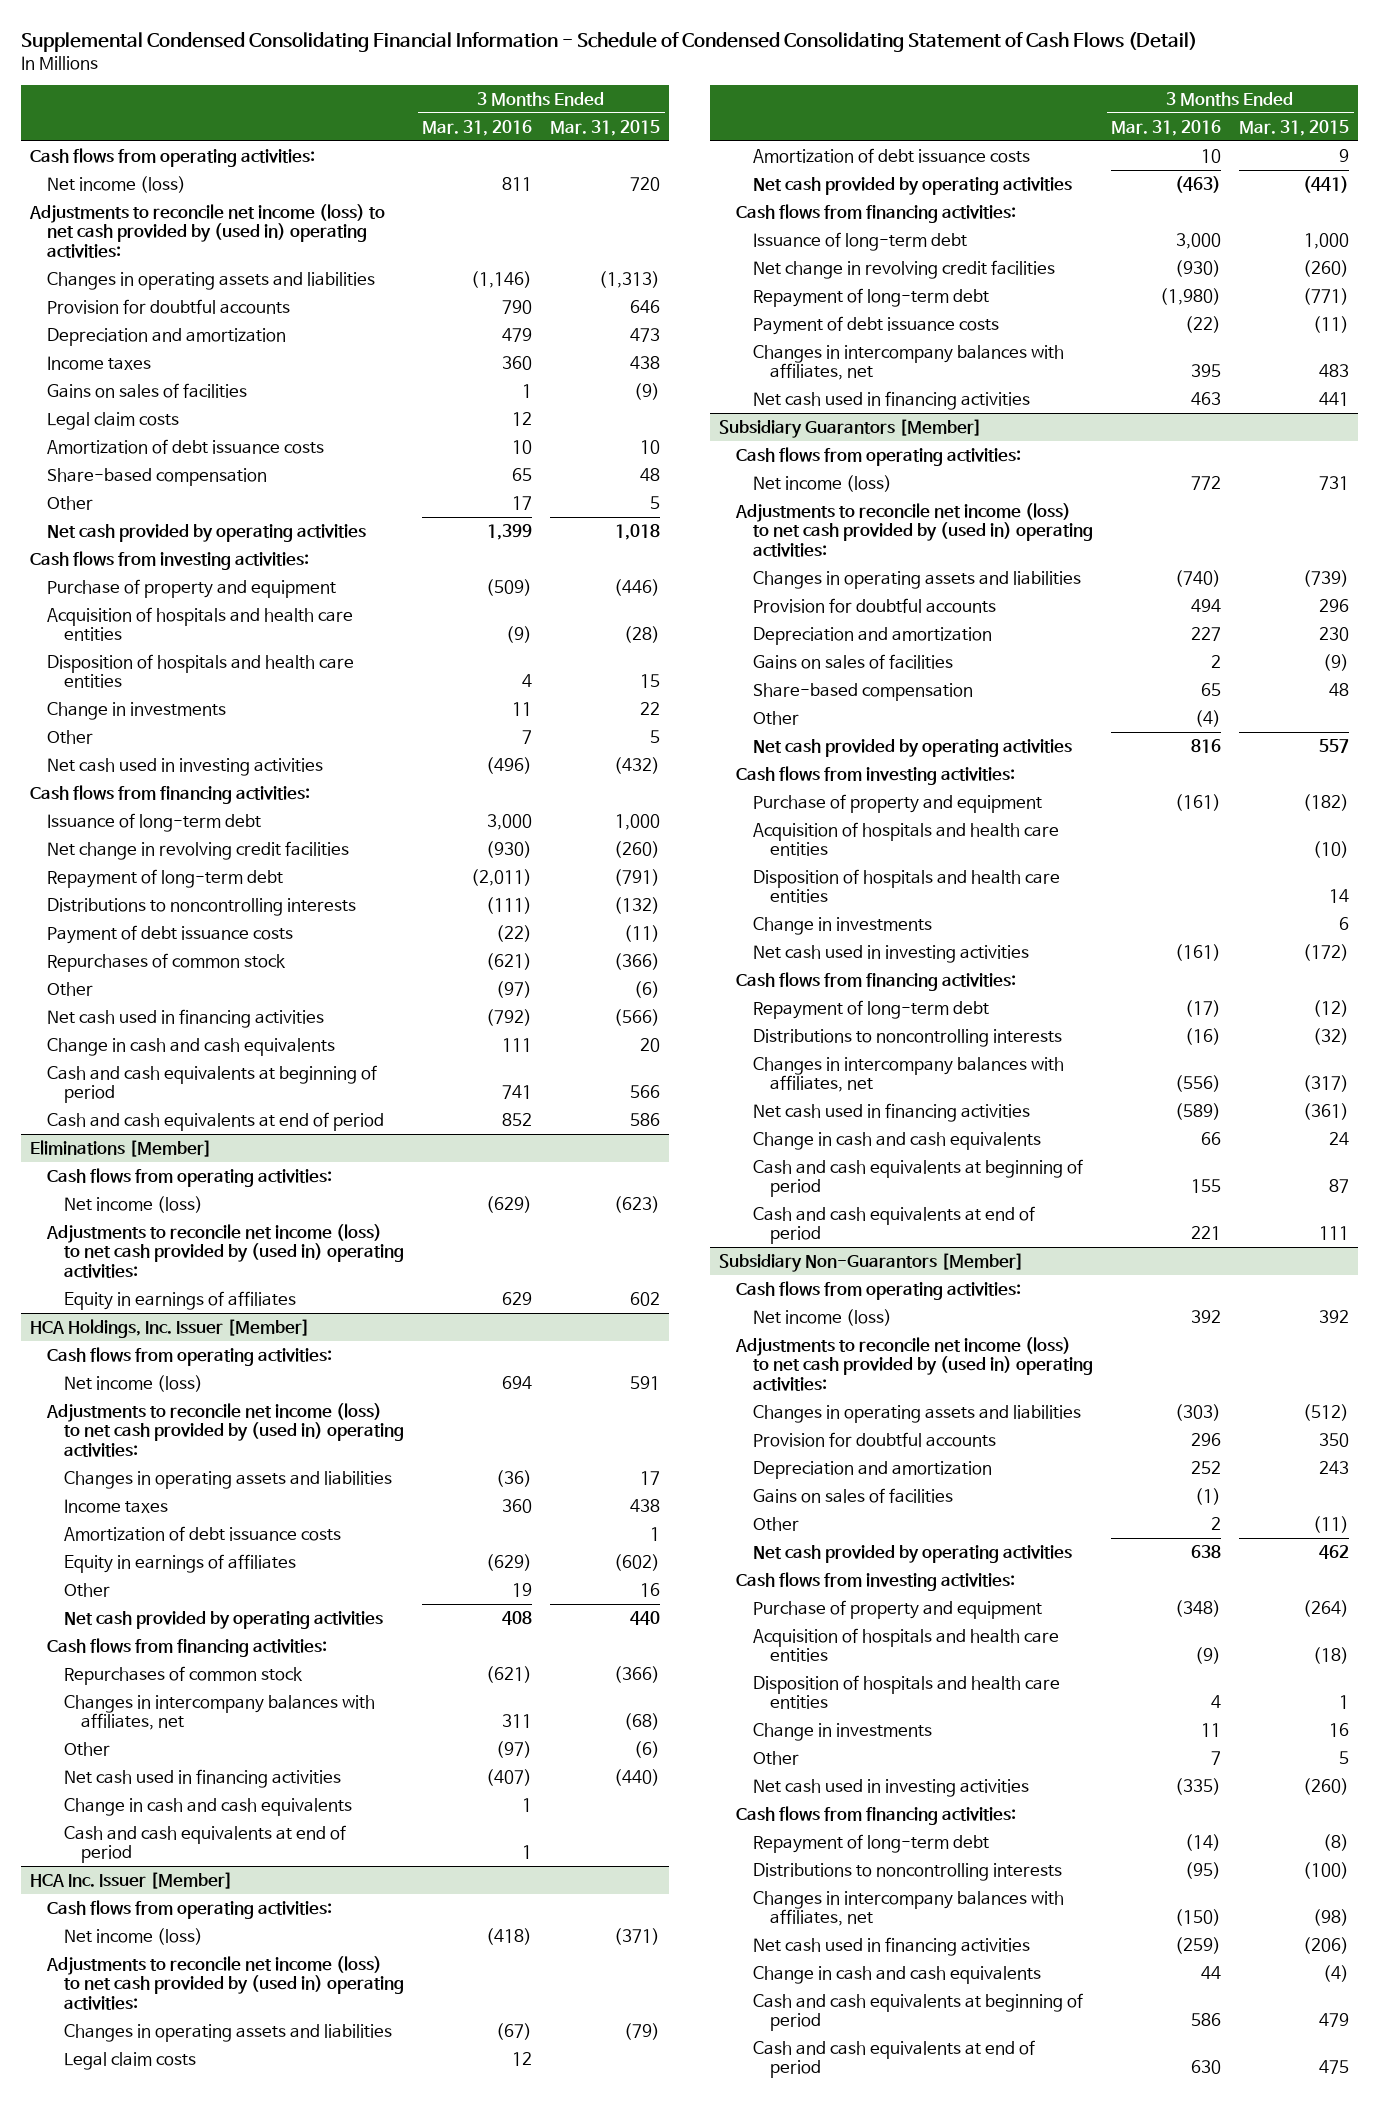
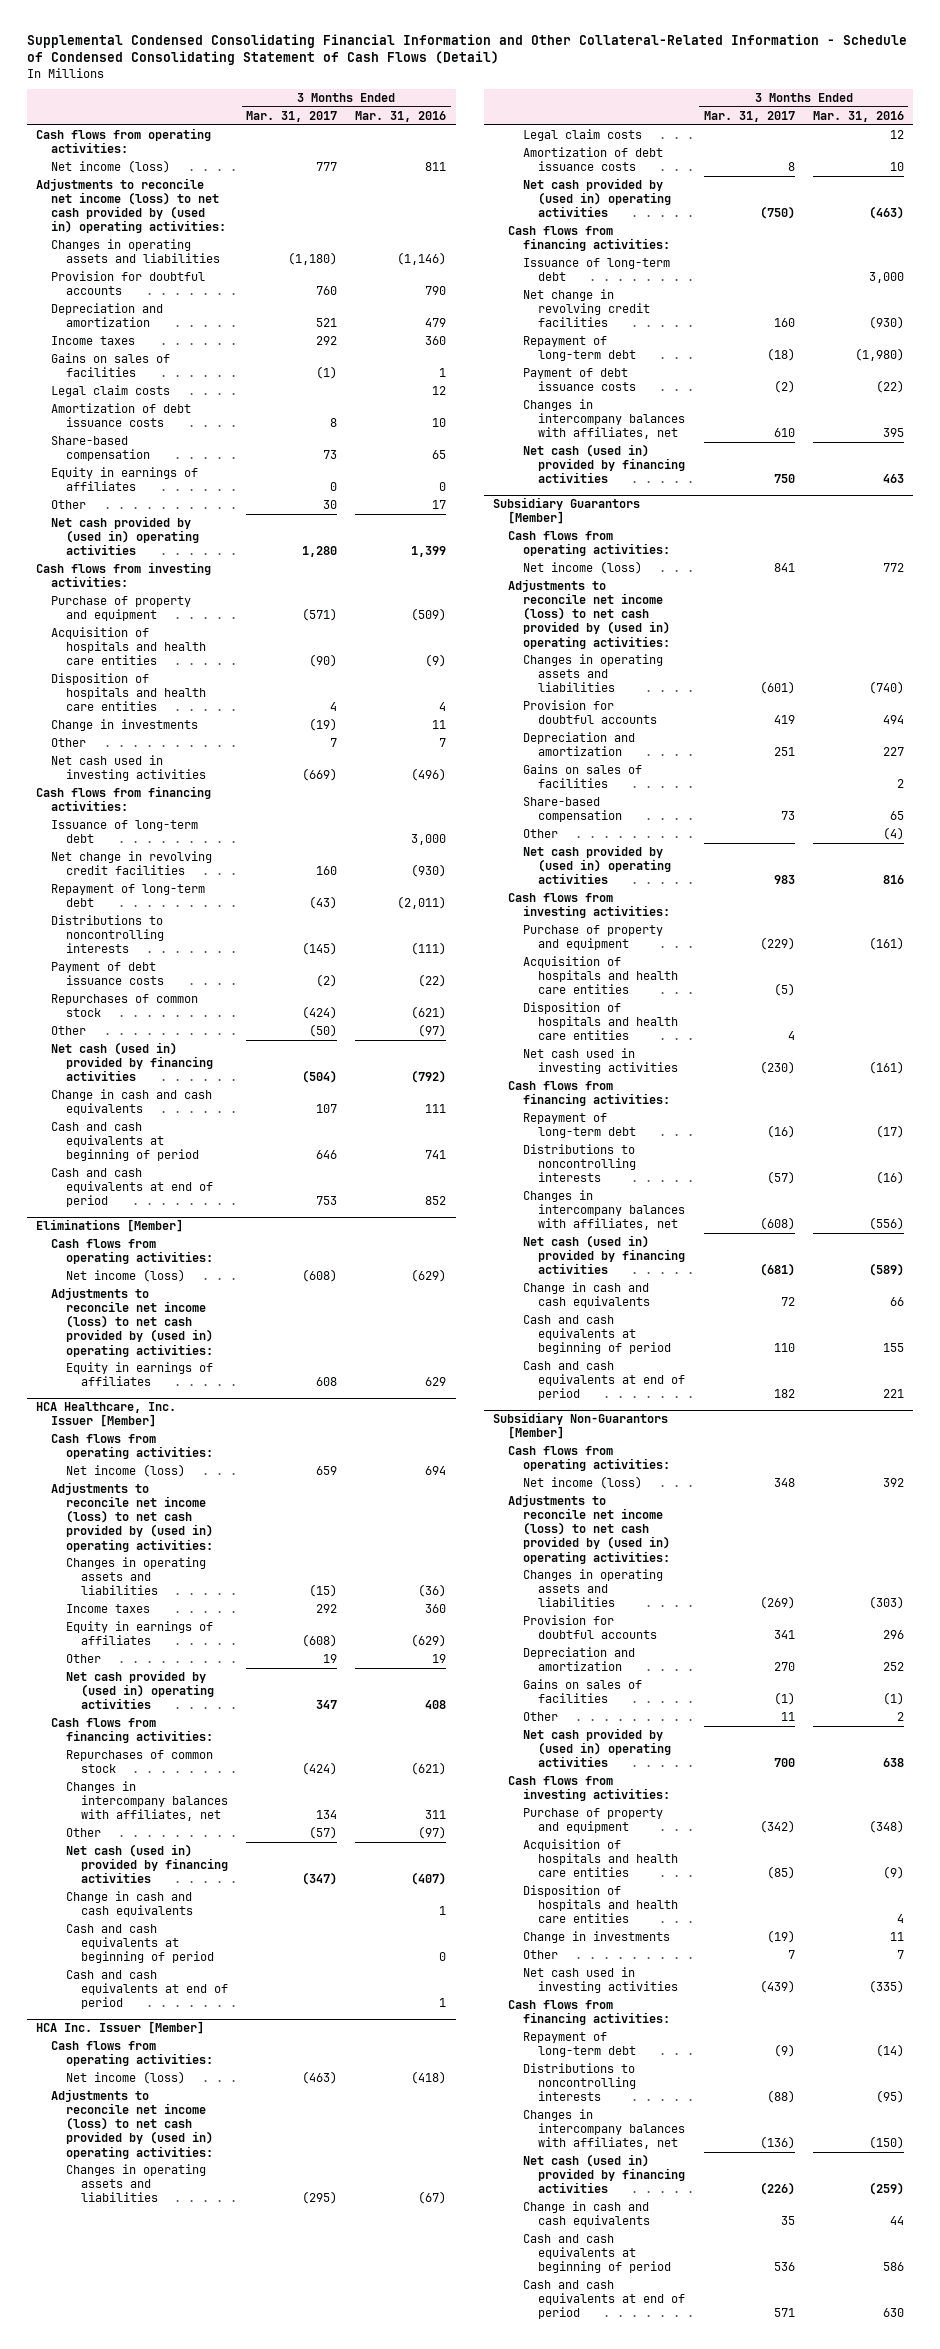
- Supplemental Condensed Consolidating Financial Information - Schedule of Condensed Consolidating Statement of Cash Flows (Detail)
+ Supplemental Condensed Consolidating Financial Information and Other Collateral-Related Information - Schedule of Condensed Consolidating Statement of Cash Flows (Detail)
- | 3 Months Ended Mar. 31, 2016 | 3 Months Ended Mar. 31, 2015
+ | 3 Months Ended Mar. 31, 2017 | 3 Months Ended Mar. 31, 2016
+ Equity in earnings of affiliates | 0 | 0
- Net cash provided by operating activities | 1,399 | 1,018
+ Net cash provided by (used in) operating activities | 1,280 | 1,399
- Net cash used in financing activities | (792) | (566)
+ Net cash (used in) provided by financing activities | (504) | (792)
- HCA Holdings, Inc. Issuer [Member]
+ HCA Healthcare, Inc. Issuer [Member]
- Amortization of debt issuance costs | | 1
- Net cash provided by operating activities | 408 | 440
+ Net cash provided by (used in) operating activities | 347 | 408
- Net cash used in financing activities | (407) | (440)
+ Net cash (used in) provided by financing activities | (347) | (407)
+ Cash and cash equivalents at beginning of period | | 0
@ HCA Inc. Issuer [Member]
- Net cash provided by operating activities | (463) | (441)
+ Net cash provided by (used in) operating activities | (750) | (463)
- Net cash used in financing activities | 463 | 441
+ Net cash (used in) provided by financing activities | 750 | 463
@ Subsidiary Guarantors [Member]
- Net cash provided by operating activities | 816 | 557
+ Net cash provided by (used in) operating activities | 983 | 816
- Change in investments | | 6
- Net cash used in financing activities | (589) | (361)
+ Net cash (used in) provided by financing activities | (681) | (589)
@ Subsidiary Non-Guarantors [Member]
- Net cash provided by operating activities | 638 | 462
+ Net cash provided by (used in) operating activities | 700 | 638
- Net cash used in financing activities | (259) | (206)
+ Net cash (used in) provided by financing activities | (226) | (259)

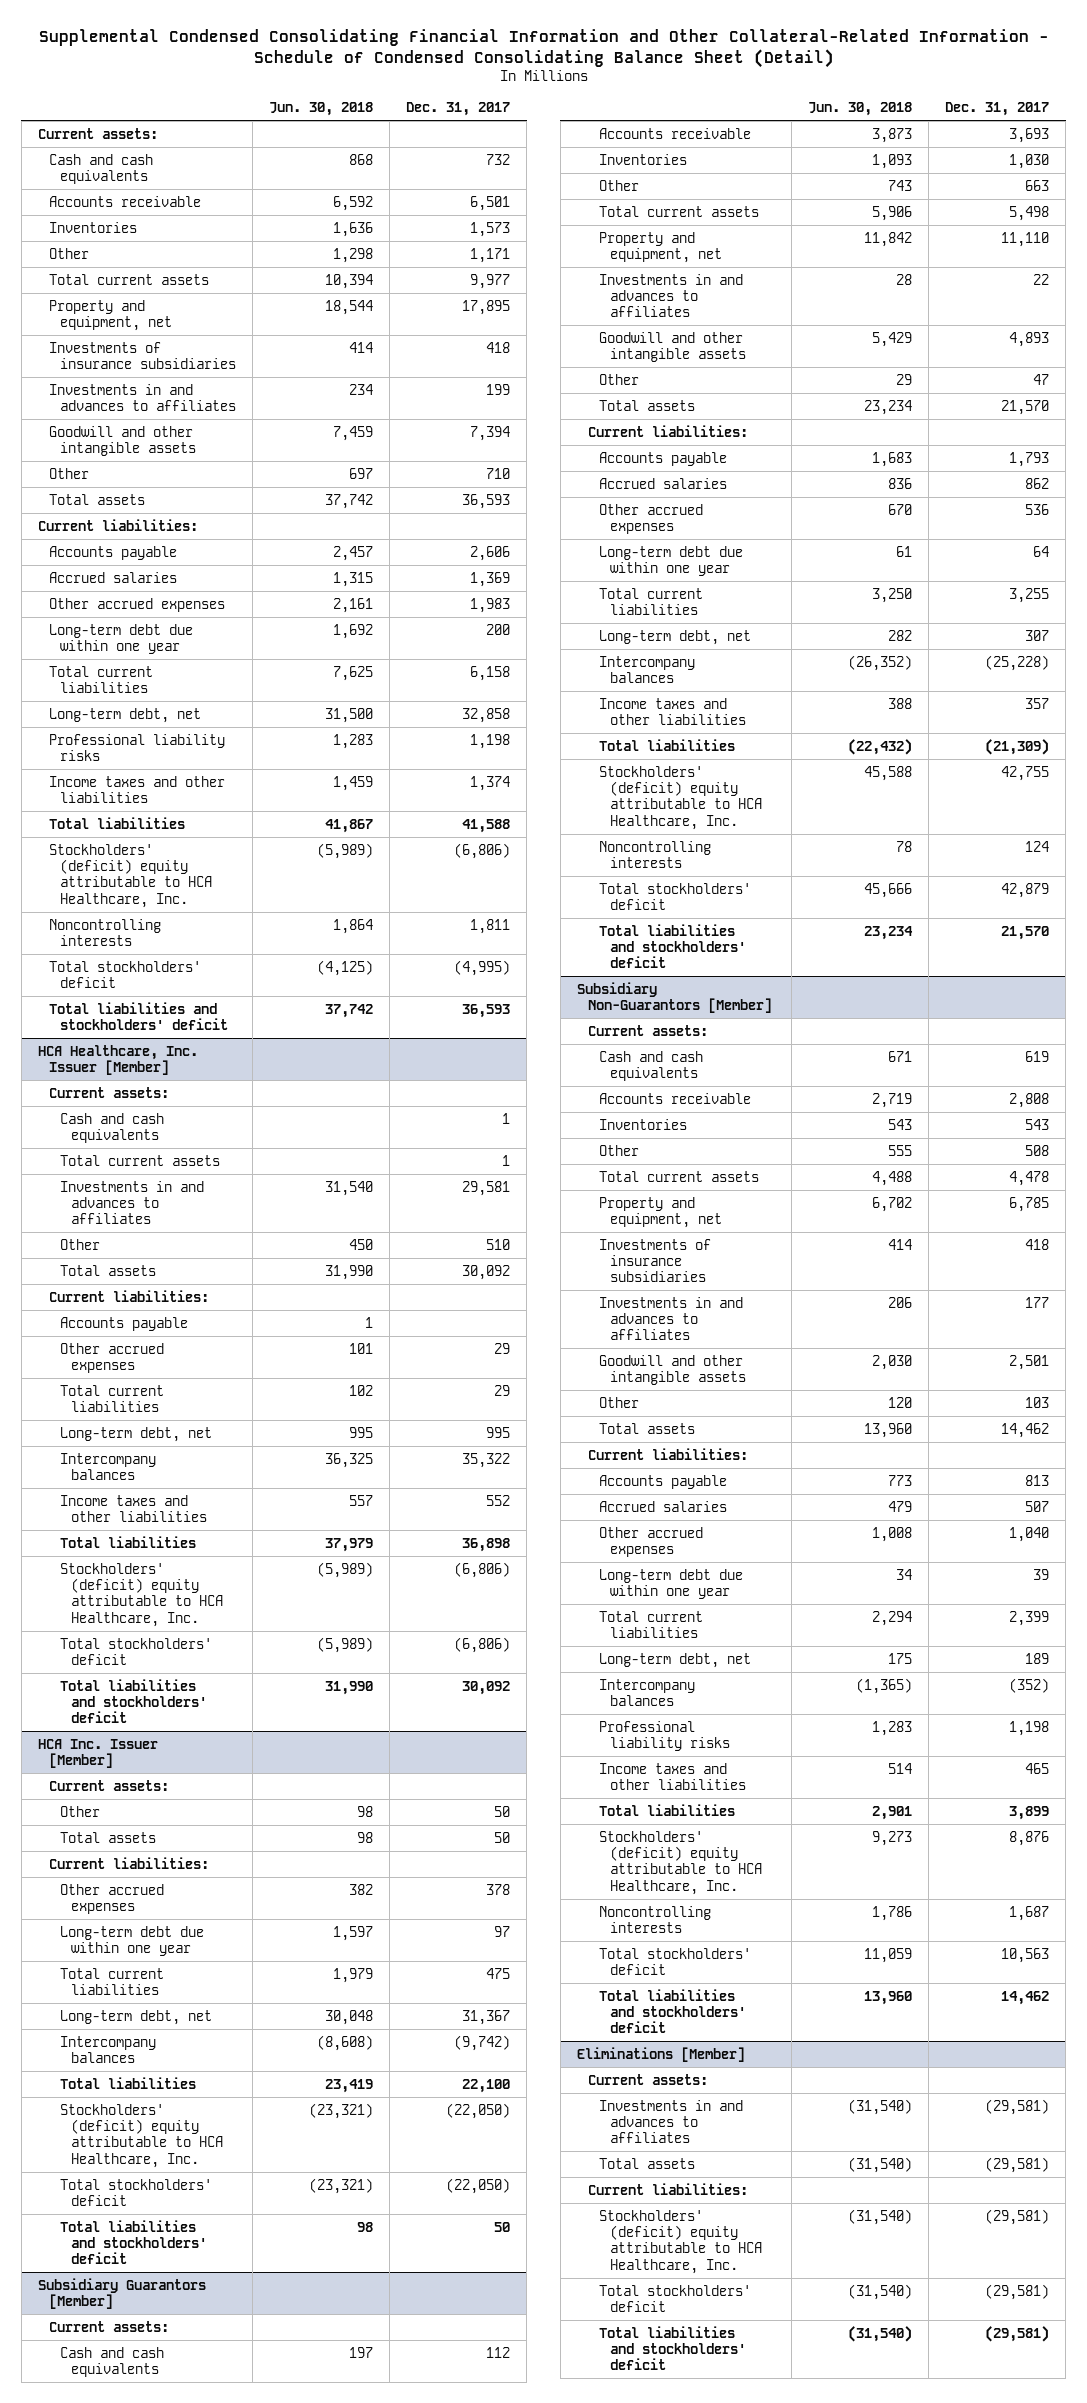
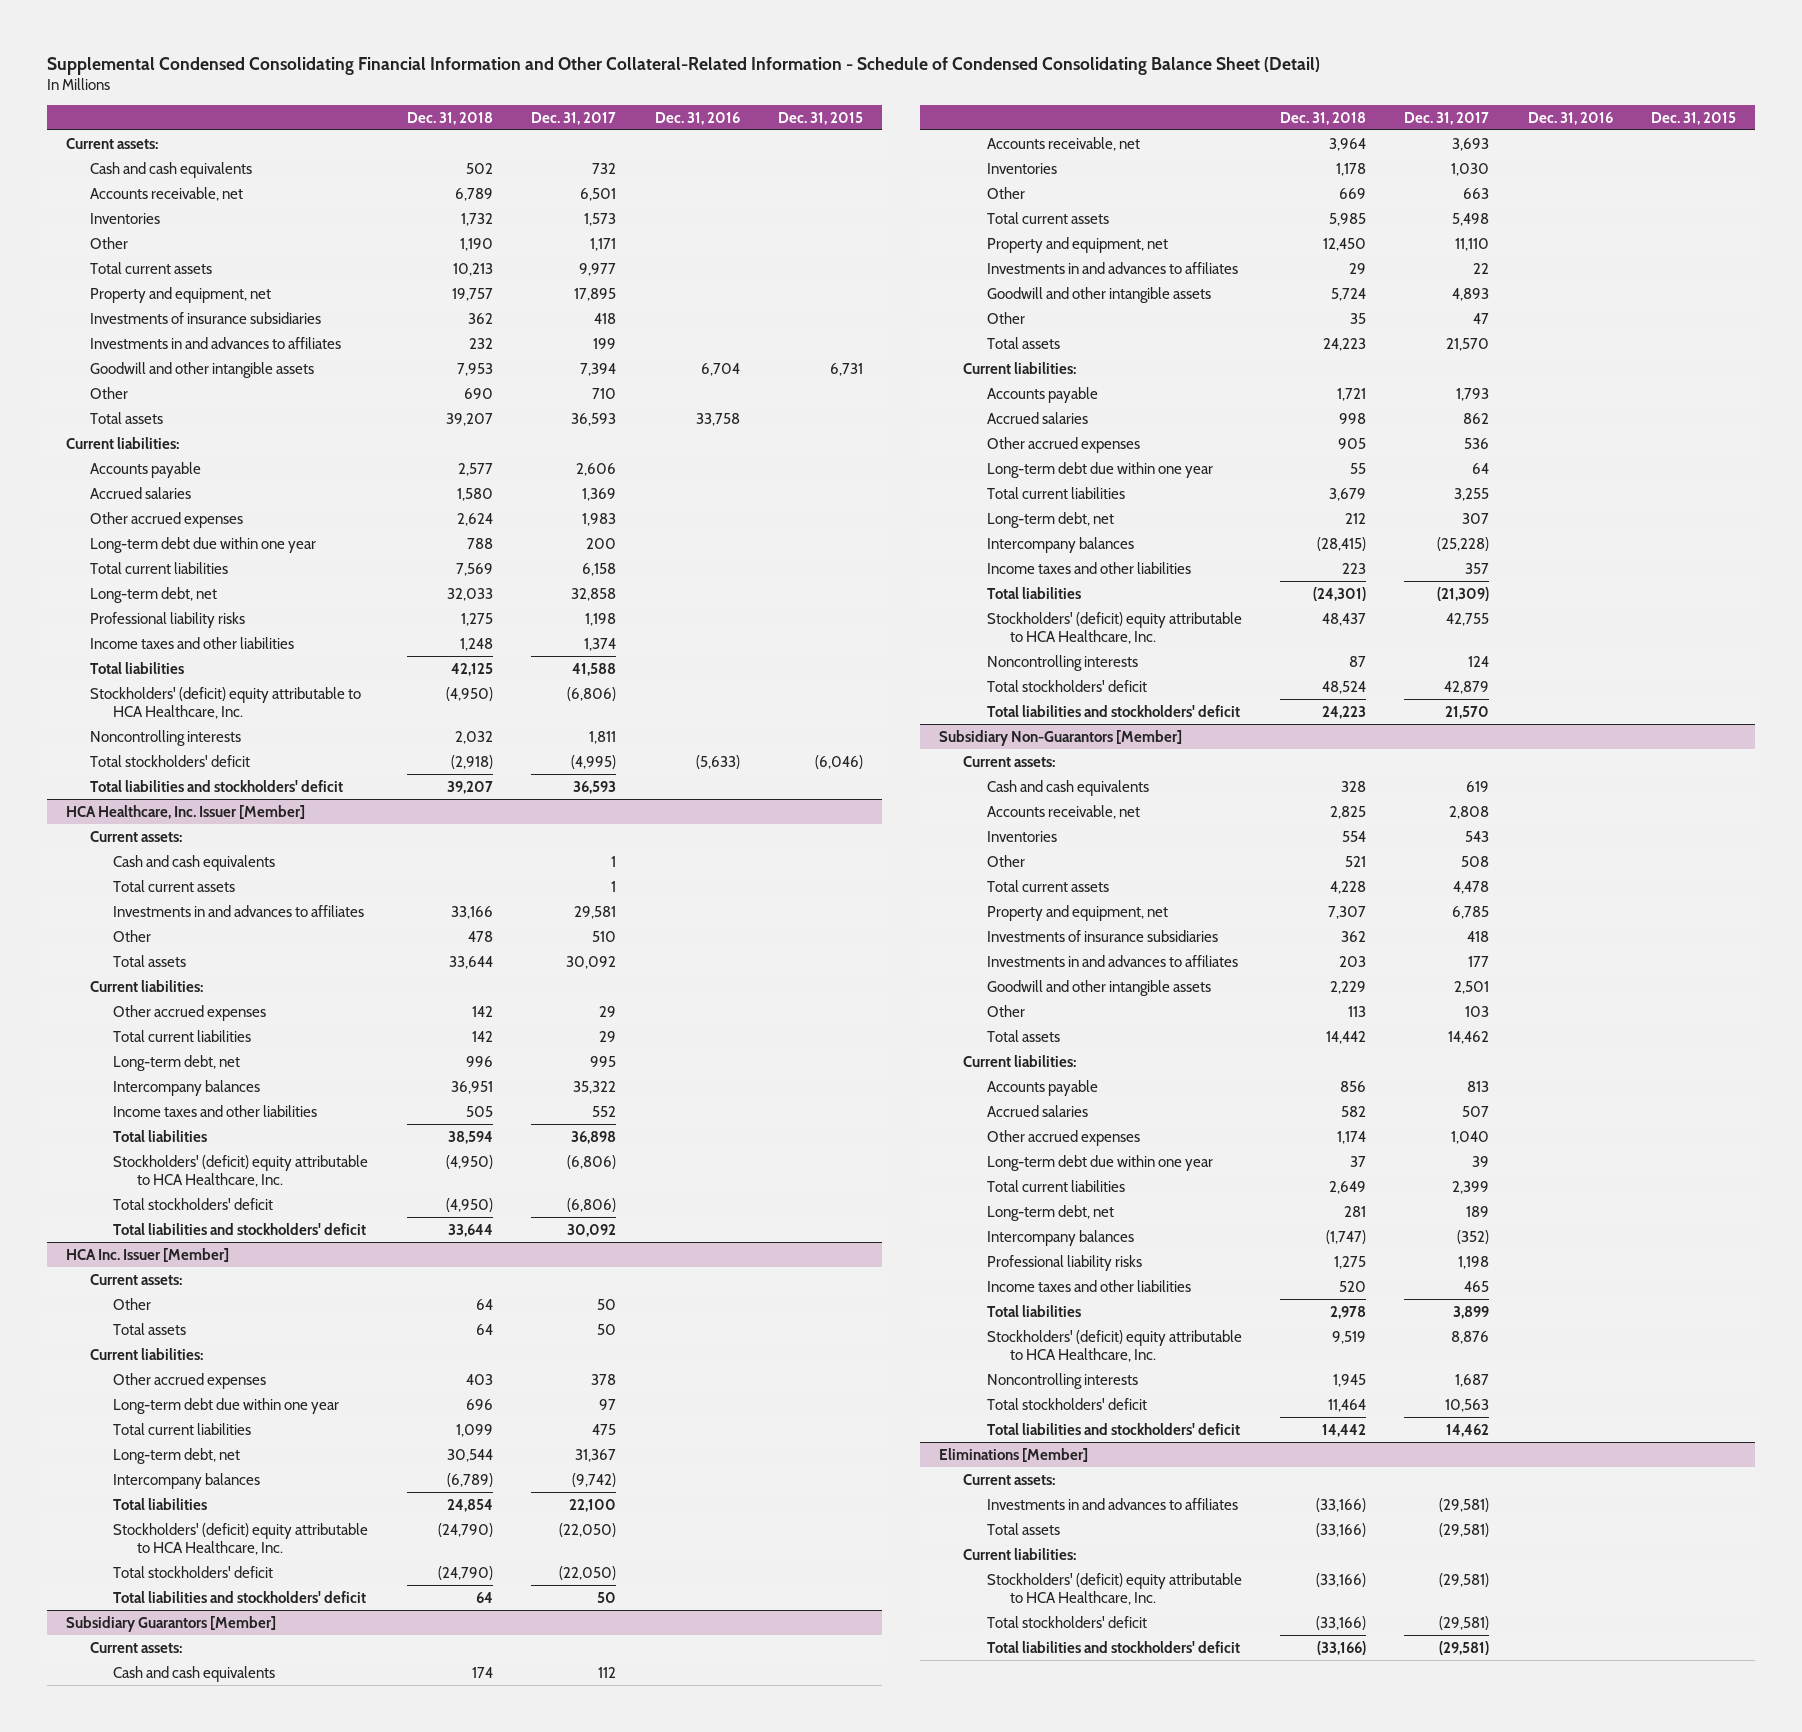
- | Jun. 30, 2018 | Dec. 31, 2017
+ | Dec. 31, 2018 | Dec. 31, 2017 | Dec. 31, 2016 | Dec. 31, 2015
- Accounts receivable | 6,592 | 6,501
+ Accounts receivable, net | 6,789 | 6,501 | |
@ HCA Healthcare, Inc. Issuer [Member]
- Accounts payable | 1 |
@ Subsidiary Guarantors [Member]
- Accounts receivable | 3,873 | 3,693
+ Accounts receivable, net | 3,964 | 3,693 | |
@ Subsidiary Non-Guarantors [Member]
- Accounts receivable | 2,719 | 2,808
+ Accounts receivable, net | 2,825 | 2,808 | |

